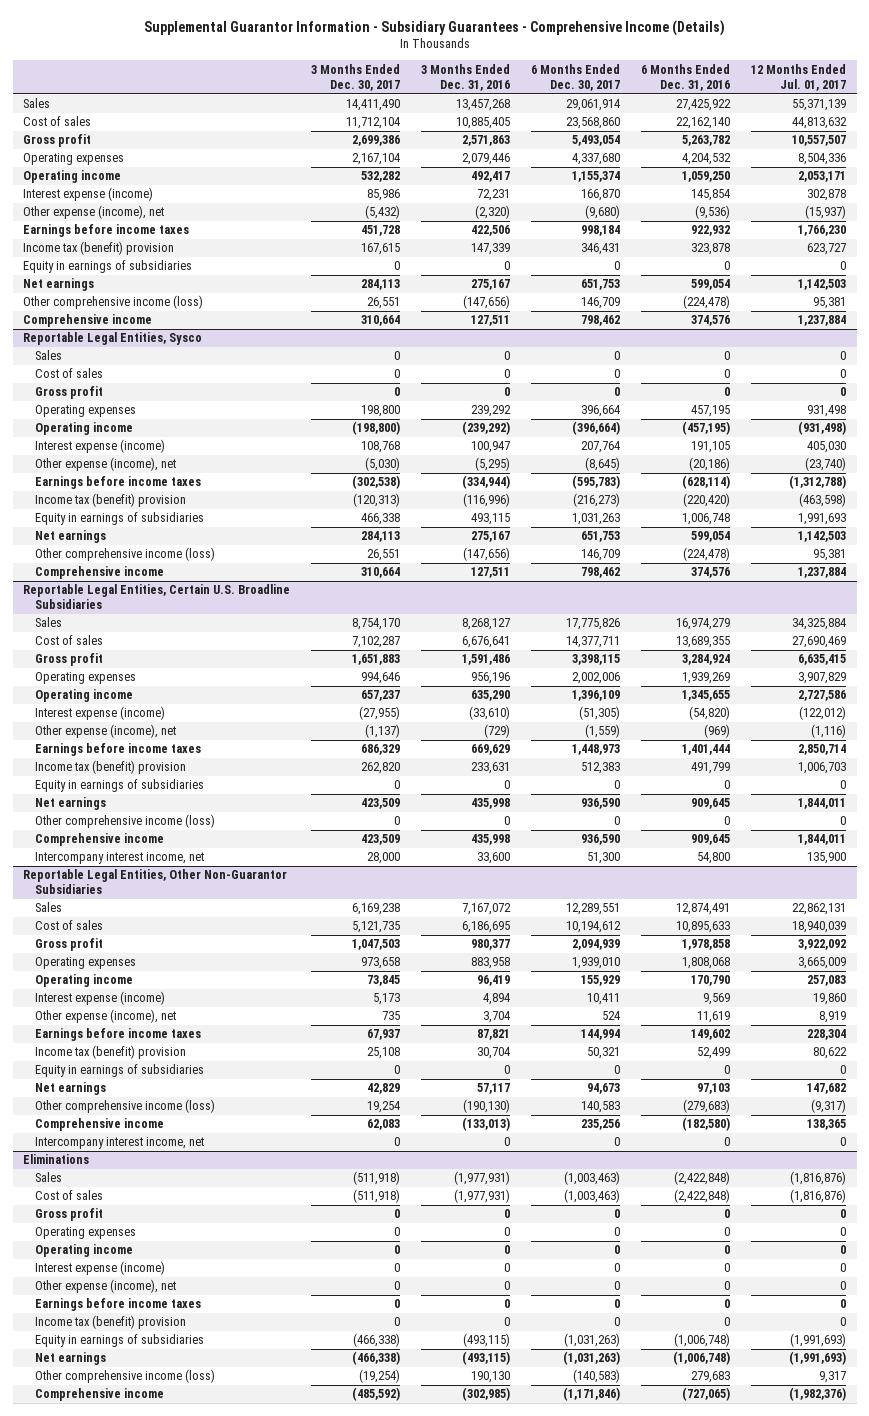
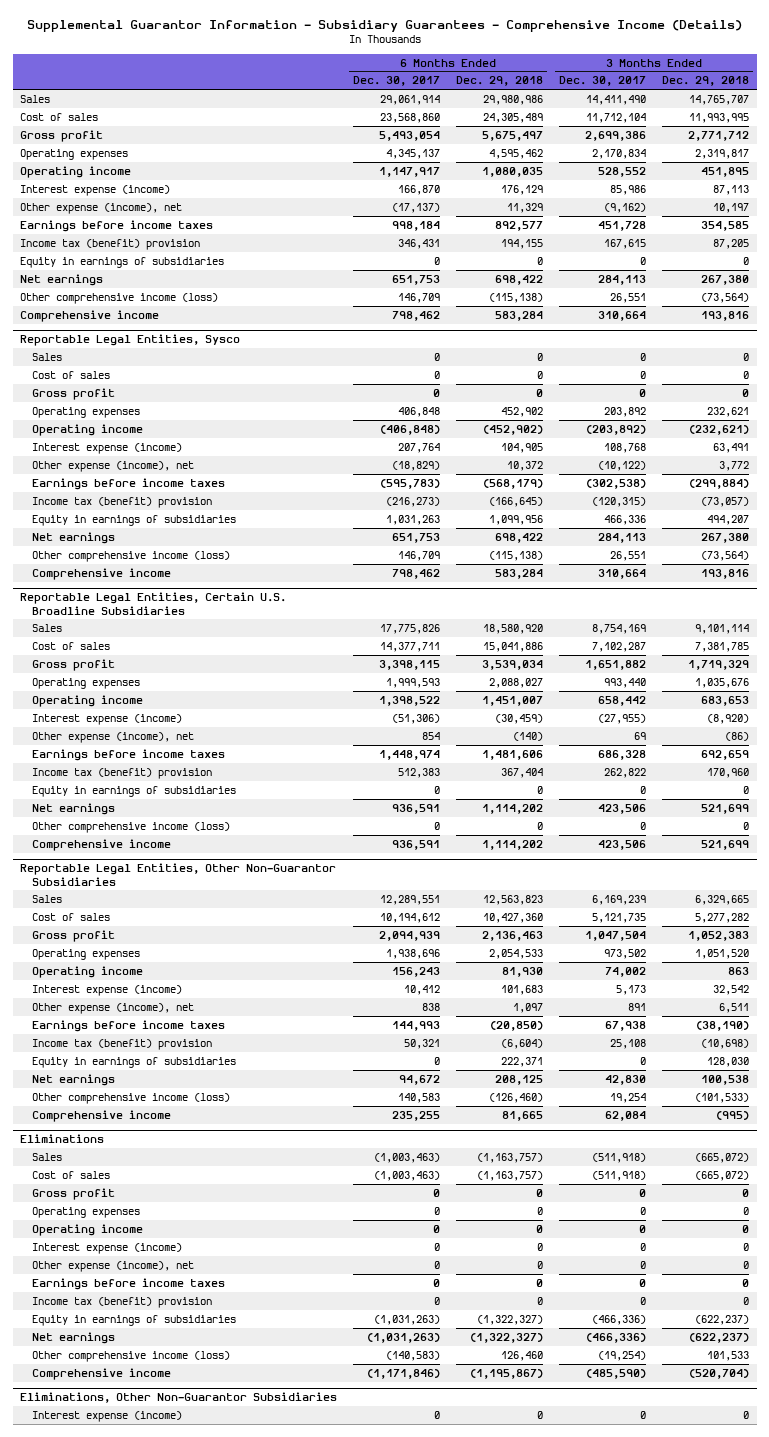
- | 3 Months Ended Dec. 30, 2017 | 3 Months Ended Dec. 31, 2016 | 6 Months Ended Dec. 30, 2017 | 6 Months Ended Dec. 31, 2016 | 12 Months Ended Jul. 01, 2017
+ | 6 Months Ended Dec. 30, 2017 | 6 Months Ended Dec. 29, 2018 | 3 Months Ended Dec. 30, 2017 | 3 Months Ended Dec. 29, 2018
- Operating expenses | 2,167,104 | 2,079,446 | 4,337,680 | 4,204,532 | 8,504,336
- Operating income | 532,282 | 492,417 | 1,155,374 | 1,059,250 | 2,053,171
+ Operating expenses | 4,345,137 | 4,595,462 | 2,170,834 | 2,319,817
+ Operating income | 1,147,917 | 1,080,035 | 528,552 | 451,895
- Other expense (income), net | (5,432) | (2,320) | (9,680) | (9,536) | (15,937)
+ Other expense (income), net | (17,137) | 11,329 | (9,162) | 10,197
@ Reportable Legal Entities, Sysco
- Operating expenses | 198,800 | 239,292 | 396,664 | 457,195 | 931,498
- Operating income | (198,800) | (239,292) | (396,664) | (457,195) | (931,498)
+ Operating expenses | 406,848 | 452,902 | 203,892 | 232,621
+ Operating income | (406,848) | (452,902) | (203,892) | (232,621)
- Other expense (income), net | (5,030) | (5,295) | (8,645) | (20,186) | (23,740)
+ Other expense (income), net | (18,829) | 10,372 | (10,122) | 3,772
- Income tax (benefit) provision | (120,313) | (116,996) | (216,273) | (220,420) | (463,598)
- Equity in earnings of subsidiaries | 466,338 | 493,115 | 1,031,263 | 1,006,748 | 1,991,693
+ Income tax (benefit) provision | (216,273) | (166,645) | (120,315) | (73,057)
+ Equity in earnings of subsidiaries | 1,031,263 | 1,099,956 | 466,336 | 494,207
@ Reportable Legal Entities, Certain U.S. Broadline Subsidiaries
- Sales | 8,754,170 | 8,268,127 | 17,775,826 | 16,974,279 | 34,325,884
+ Sales | 17,775,826 | 18,580,920 | 8,754,169 | 9,101,114
- Gross profit | 1,651,883 | 1,591,486 | 3,398,115 | 3,284,924 | 6,635,415
- Operating expenses | 994,646 | 956,196 | 2,002,006 | 1,939,269 | 3,907,829
- Operating income | 657,237 | 635,290 | 1,396,109 | 1,345,655 | 2,727,586
- Interest expense (income) | (27,955) | (33,610) | (51,305) | (54,820) | (122,012)
- Other expense (income), net | (1,137) | (729) | (1,559) | (969) | (1,116)
- Earnings before income taxes | 686,329 | 669,629 | 1,448,973 | 1,401,444 | 2,850,714
- Income tax (benefit) provision | 262,820 | 233,631 | 512,383 | 491,799 | 1,006,703
+ Gross profit | 3,398,115 | 3,539,034 | 1,651,882 | 1,719,329
+ Operating expenses | 1,999,593 | 2,088,027 | 993,440 | 1,035,676
+ Operating income | 1,398,522 | 1,451,007 | 658,442 | 683,653
+ Interest expense (income) | (51,306) | (30,459) | (27,955) | (8,920)
+ Other expense (income), net | 854 | (140) | 69 | (86)
+ Earnings before income taxes | 1,448,974 | 1,481,606 | 686,328 | 692,659
+ Income tax (benefit) provision | 512,383 | 367,404 | 262,822 | 170,960
- Net earnings | 423,509 | 435,998 | 936,590 | 909,645 | 1,844,011
+ Net earnings | 936,591 | 1,114,202 | 423,506 | 521,699
- Comprehensive income | 423,509 | 435,998 | 936,590 | 909,645 | 1,844,011
- Intercompany interest income, net | 28,000 | 33,600 | 51,300 | 54,800 | 135,900
+ Comprehensive income | 936,591 | 1,114,202 | 423,506 | 521,699
@ Reportable Legal Entities, Other Non-Guarantor Subsidiaries
- Sales | 6,169,238 | 7,167,072 | 12,289,551 | 12,874,491 | 22,862,131
+ Sales | 12,289,551 | 12,563,823 | 6,169,239 | 6,329,665
- Gross profit | 1,047,503 | 980,377 | 2,094,939 | 1,978,858 | 3,922,092
- Operating expenses | 973,658 | 883,958 | 1,939,010 | 1,808,068 | 3,665,009
- Operating income | 73,845 | 96,419 | 155,929 | 170,790 | 257,083
- Interest expense (income) | 5,173 | 4,894 | 10,411 | 9,569 | 19,860
- Other expense (income), net | 735 | 3,704 | 524 | 11,619 | 8,919
- Earnings before income taxes | 67,937 | 87,821 | 144,994 | 149,602 | 228,304
+ Gross profit | 2,094,939 | 2,136,463 | 1,047,504 | 1,052,383
+ Operating expenses | 1,938,696 | 2,054,533 | 973,502 | 1,051,520
+ Operating income | 156,243 | 81,930 | 74,002 | 863
+ Interest expense (income) | 10,412 | 101,683 | 5,173 | 32,542
+ Other expense (income), net | 838 | 1,097 | 891 | 6,511
+ Earnings before income taxes | 144,993 | (20,850) | 67,938 | (38,190)
- Net earnings | 42,829 | 57,117 | 94,673 | 97,103 | 147,682
+ Net earnings | 94,672 | 208,125 | 42,830 | 100,538
- Comprehensive income | 62,083 | (133,013) | 235,256 | (182,580) | 138,365
- Intercompany interest income, net | 0 | 0 | 0 | 0 | 0
+ Comprehensive income | 235,255 | 81,665 | 62,084 | (995)
@ Eliminations
- Equity in earnings of subsidiaries | (466,338) | (493,115) | (1,031,263) | (1,006,748) | (1,991,693)
- Net earnings | (466,338) | (493,115) | (1,031,263) | (1,006,748) | (1,991,693)
+ Equity in earnings of subsidiaries | (1,031,263) | (1,322,327) | (466,336) | (622,237)
+ Net earnings | (1,031,263) | (1,322,327) | (466,336) | (622,237)
- Comprehensive income | (485,592) | (302,985) | (1,171,846) | (727,065) | (1,982,376)
+ Comprehensive income | (1,171,846) | (1,195,867) | (485,590) | (520,704)
+ Eliminations, Other Non-Guarantor Subsidiaries
+ Interest expense (income) | 0 | 0 | 0 | 0

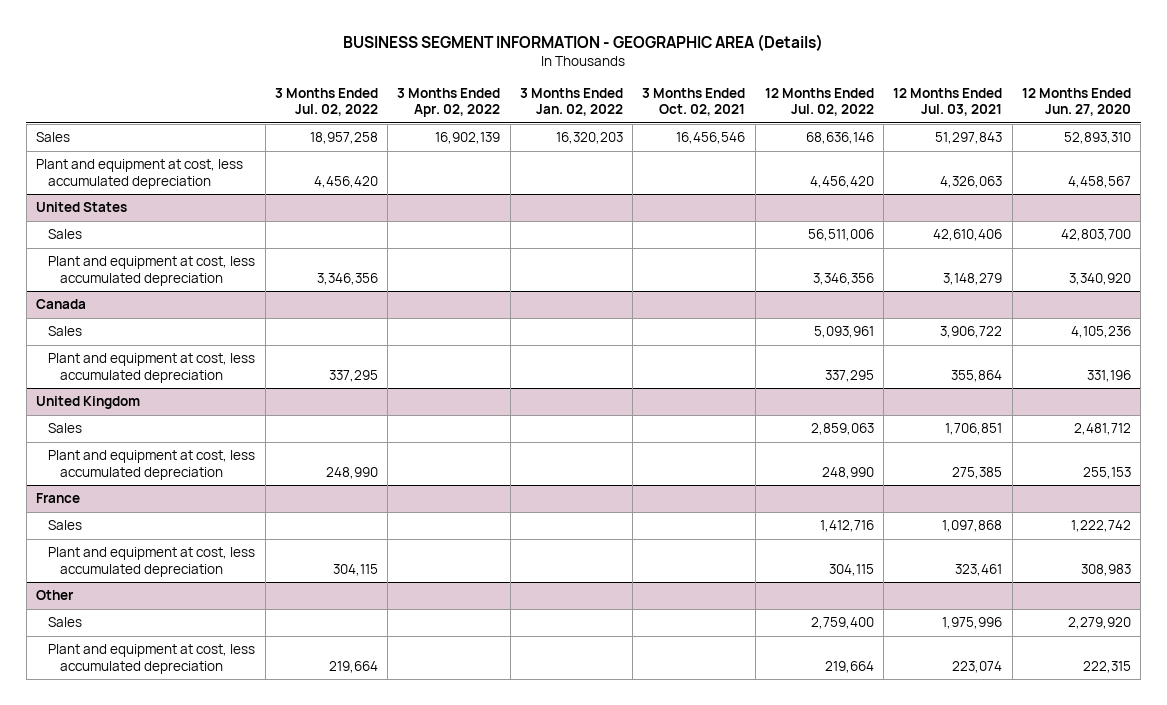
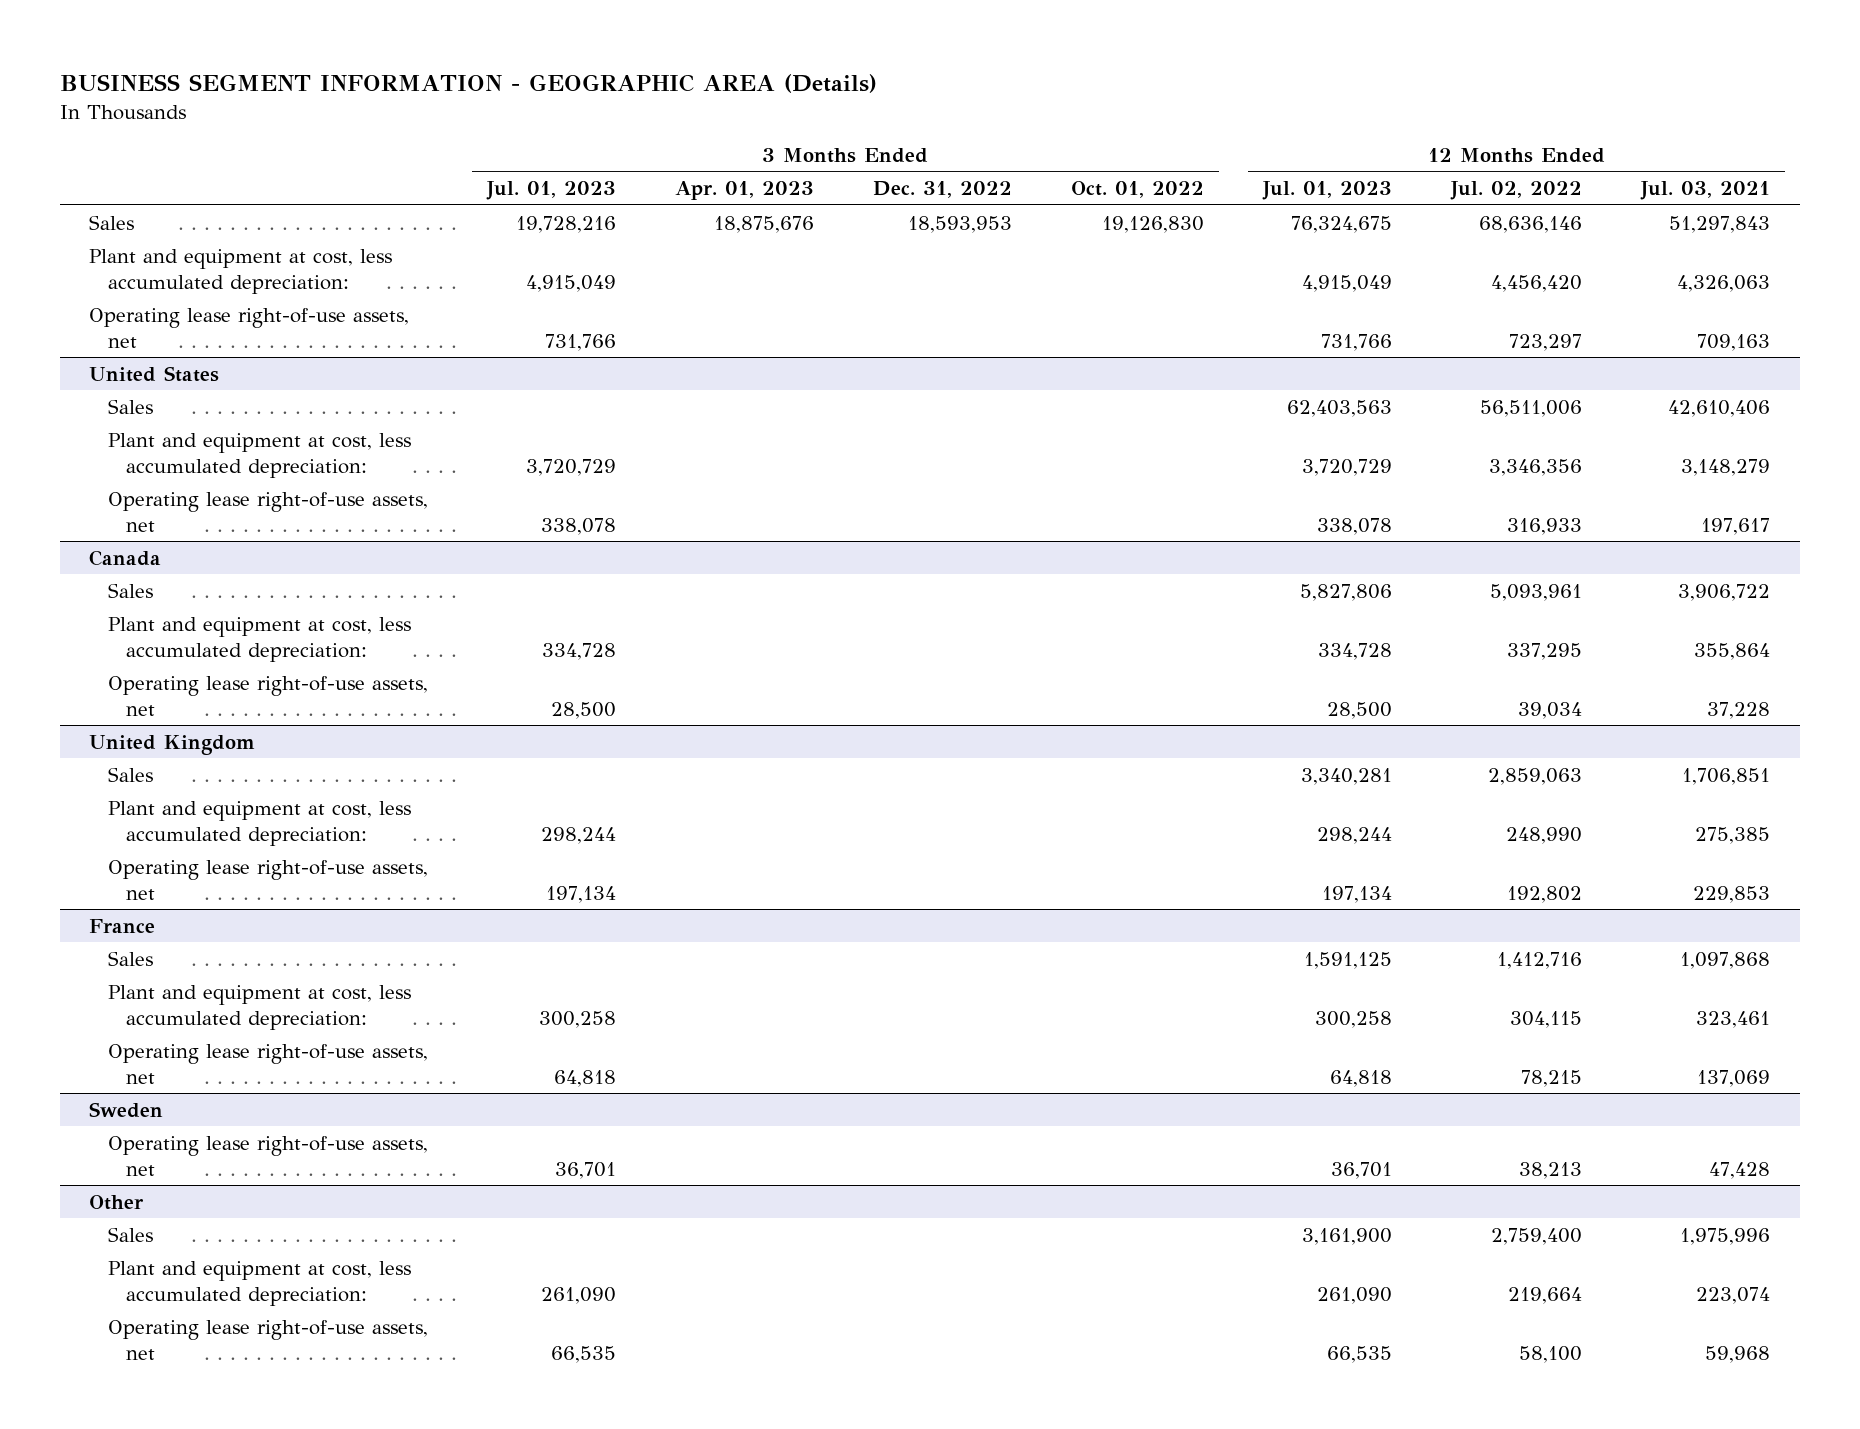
- | 3 Months Ended Jul. 02, 2022 | 3 Months Ended Apr. 02, 2022 | 3 Months Ended Jan. 02, 2022 | 3 Months Ended Oct. 02, 2021 | 12 Months Ended Jul. 02, 2022 | 12 Months Ended Jul. 03, 2021 | 12 Months Ended Jun. 27, 2020
+ | 3 Months Ended Jul. 01, 2023 | 3 Months Ended Apr. 01, 2023 | 3 Months Ended Dec. 31, 2022 | 3 Months Ended Oct. 01, 2022 | 12 Months Ended Jul. 01, 2023 | 12 Months Ended Jul. 02, 2022 | 12 Months Ended Jul. 03, 2021
- Plant and equipment at cost, less accumulated depreciation | 4,456,420 | | | | 4,456,420 | 4,326,063 | 4,458,567
+ Plant and equipment at cost, less accumulated depreciation: | 4,915,049 | | | | 4,915,049 | 4,456,420 | 4,326,063
+ Operating lease right-of-use assets, net | 731,766 | | | | 731,766 | 723,297 | 709,163
@ United States
- Plant and equipment at cost, less accumulated depreciation | 3,346,356 | | | | 3,346,356 | 3,148,279 | 3,340,920
+ Plant and equipment at cost, less accumulated depreciation: | 3,720,729 | | | | 3,720,729 | 3,346,356 | 3,148,279
+ Operating lease right-of-use assets, net | 338,078 | | | | 338,078 | 316,933 | 197,617
@ Canada
- Plant and equipment at cost, less accumulated depreciation | 337,295 | | | | 337,295 | 355,864 | 331,196
+ Plant and equipment at cost, less accumulated depreciation: | 334,728 | | | | 334,728 | 337,295 | 355,864
+ Operating lease right-of-use assets, net | 28,500 | | | | 28,500 | 39,034 | 37,228
@ United Kingdom
- Plant and equipment at cost, less accumulated depreciation | 248,990 | | | | 248,990 | 275,385 | 255,153
+ Plant and equipment at cost, less accumulated depreciation: | 298,244 | | | | 298,244 | 248,990 | 275,385
+ Operating lease right-of-use assets, net | 197,134 | | | | 197,134 | 192,802 | 229,853
@ France
- Plant and equipment at cost, less accumulated depreciation | 304,115 | | | | 304,115 | 323,461 | 308,983
+ Plant and equipment at cost, less accumulated depreciation: | 300,258 | | | | 300,258 | 304,115 | 323,461
+ Operating lease right-of-use assets, net | 64,818 | | | | 64,818 | 78,215 | 137,069
+ Sweden
+ Operating lease right-of-use assets, net | 36,701 | | | | 36,701 | 38,213 | 47,428
@ Other
- Plant and equipment at cost, less accumulated depreciation | 219,664 | | | | 219,664 | 223,074 | 222,315
+ Plant and equipment at cost, less accumulated depreciation: | 261,090 | | | | 261,090 | 219,664 | 223,074
+ Operating lease right-of-use assets, net | 66,535 | | | | 66,535 | 58,100 | 59,968

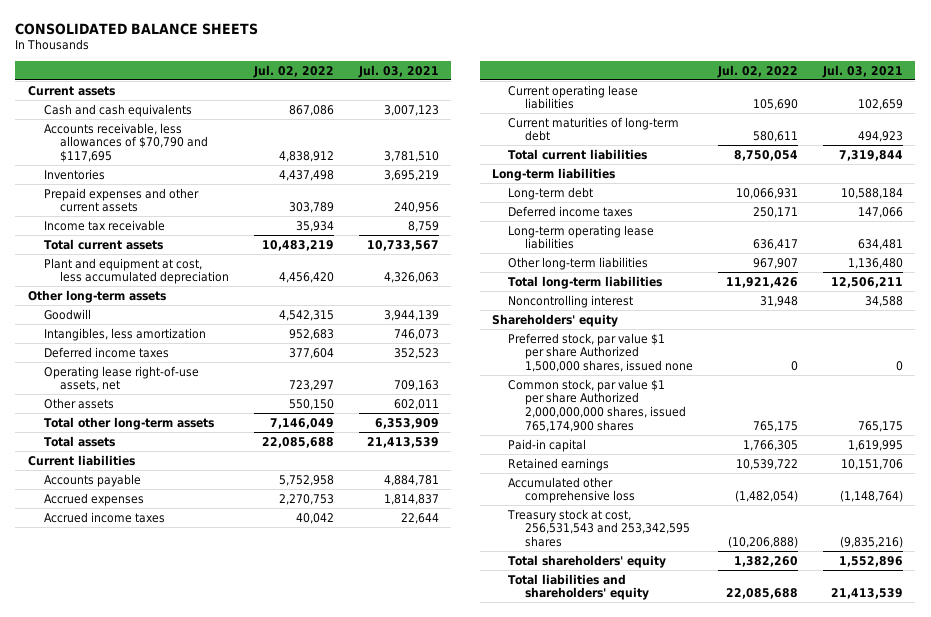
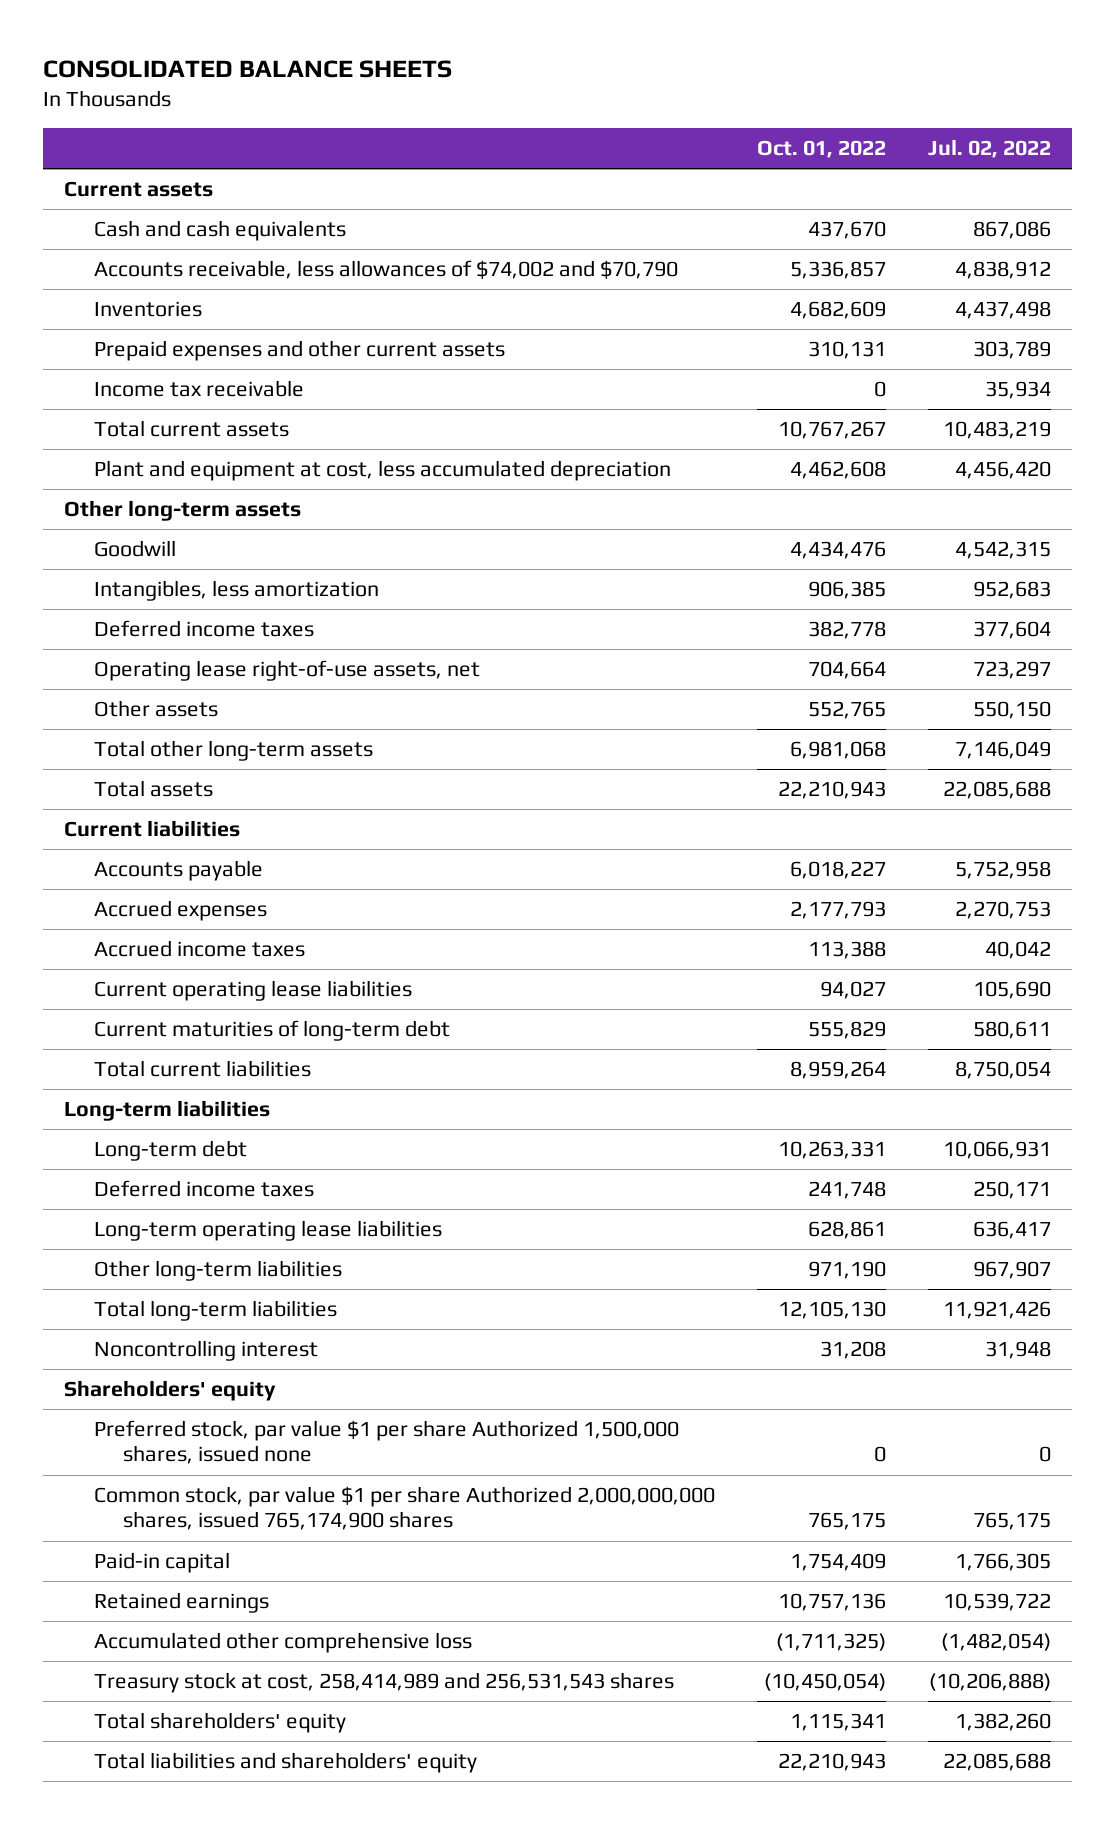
- | Jul. 02, 2022 | Jul. 03, 2021
+ | Oct. 01, 2022 | Jul. 02, 2022
- Accounts receivable, less allowances of $70,790 and $117,695 | 4,838,912 | 3,781,510
+ Accounts receivable, less allowances of $74,002 and $70,790 | 5,336,857 | 4,838,912
- Treasury stock at cost, 256,531,543 and 253,342,595 shares | (10,206,888) | (9,835,216)
+ Treasury stock at cost, 258,414,989 and 256,531,543 shares | (10,450,054) | (10,206,888)

